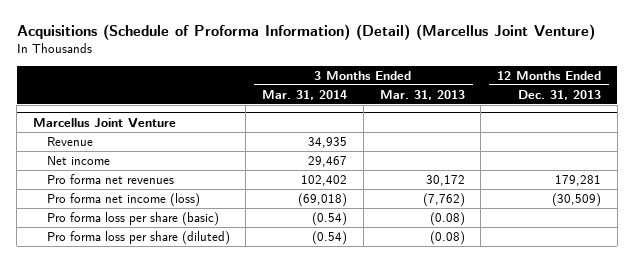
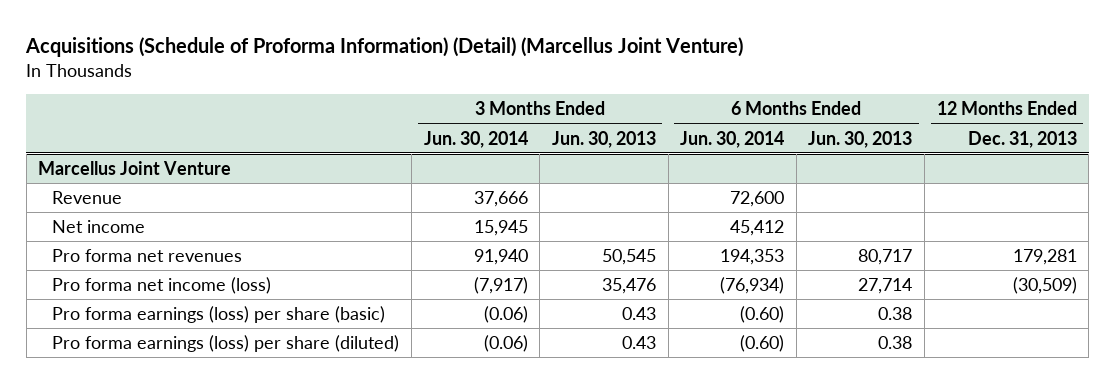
- | 3 Months Ended Mar. 31, 2014 | 3 Months Ended Mar. 31, 2013 | 12 Months Ended Dec. 31, 2013
+ | 3 Months Ended Jun. 30, 2014 | 3 Months Ended Jun. 30, 2013 | 6 Months Ended Jun. 30, 2014 | 6 Months Ended Jun. 30, 2013 | 12 Months Ended Dec. 31, 2013
@ Marcellus Joint Venture
- Pro forma loss per share (basic) | (0.54) | (0.08) |
- Pro forma loss per share (diluted) | (0.54) | (0.08) |
+ Pro forma earnings (loss) per share (basic) | (0.06) | 0.43 | (0.60) | 0.38 |
+ Pro forma earnings (loss) per share (diluted) | (0.06) | 0.43 | (0.60) | 0.38 |

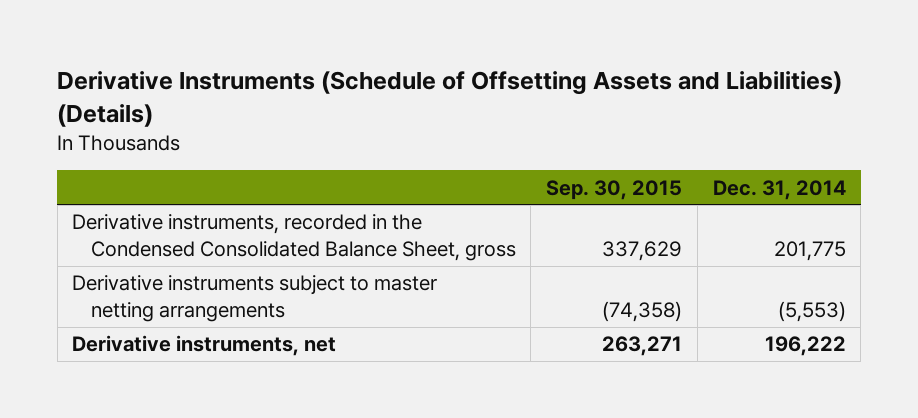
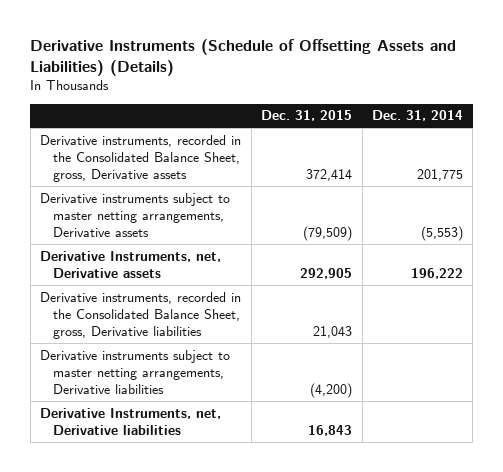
- | Sep. 30, 2015 | Dec. 31, 2014
+ | Dec. 31, 2015 | Dec. 31, 2014
- Derivative instruments, recorded in the Condensed Consolidated Balance Sheet, gross | 337,629 | 201,775
- Derivative instruments subject to master netting arrangements | (74,358) | (5,553)
- Derivative instruments, net | 263,271 | 196,222
+ Derivative instruments, recorded in the Consolidated Balance Sheet, gross, Derivative assets | 372,414 | 201,775
+ Derivative instruments subject to master netting arrangements, Derivative assets | (79,509) | (5,553)
+ Derivative Instruments, net, Derivative assets | 292,905 | 196,222
+ Derivative instruments, recorded in the Consolidated Balance Sheet, gross, Derivative liabilities | 21,043 |
+ Derivative instruments subject to master netting arrangements, Derivative liabilities | (4,200) |
+ Derivative Instruments, net, Derivative liabilities | 16,843 |

